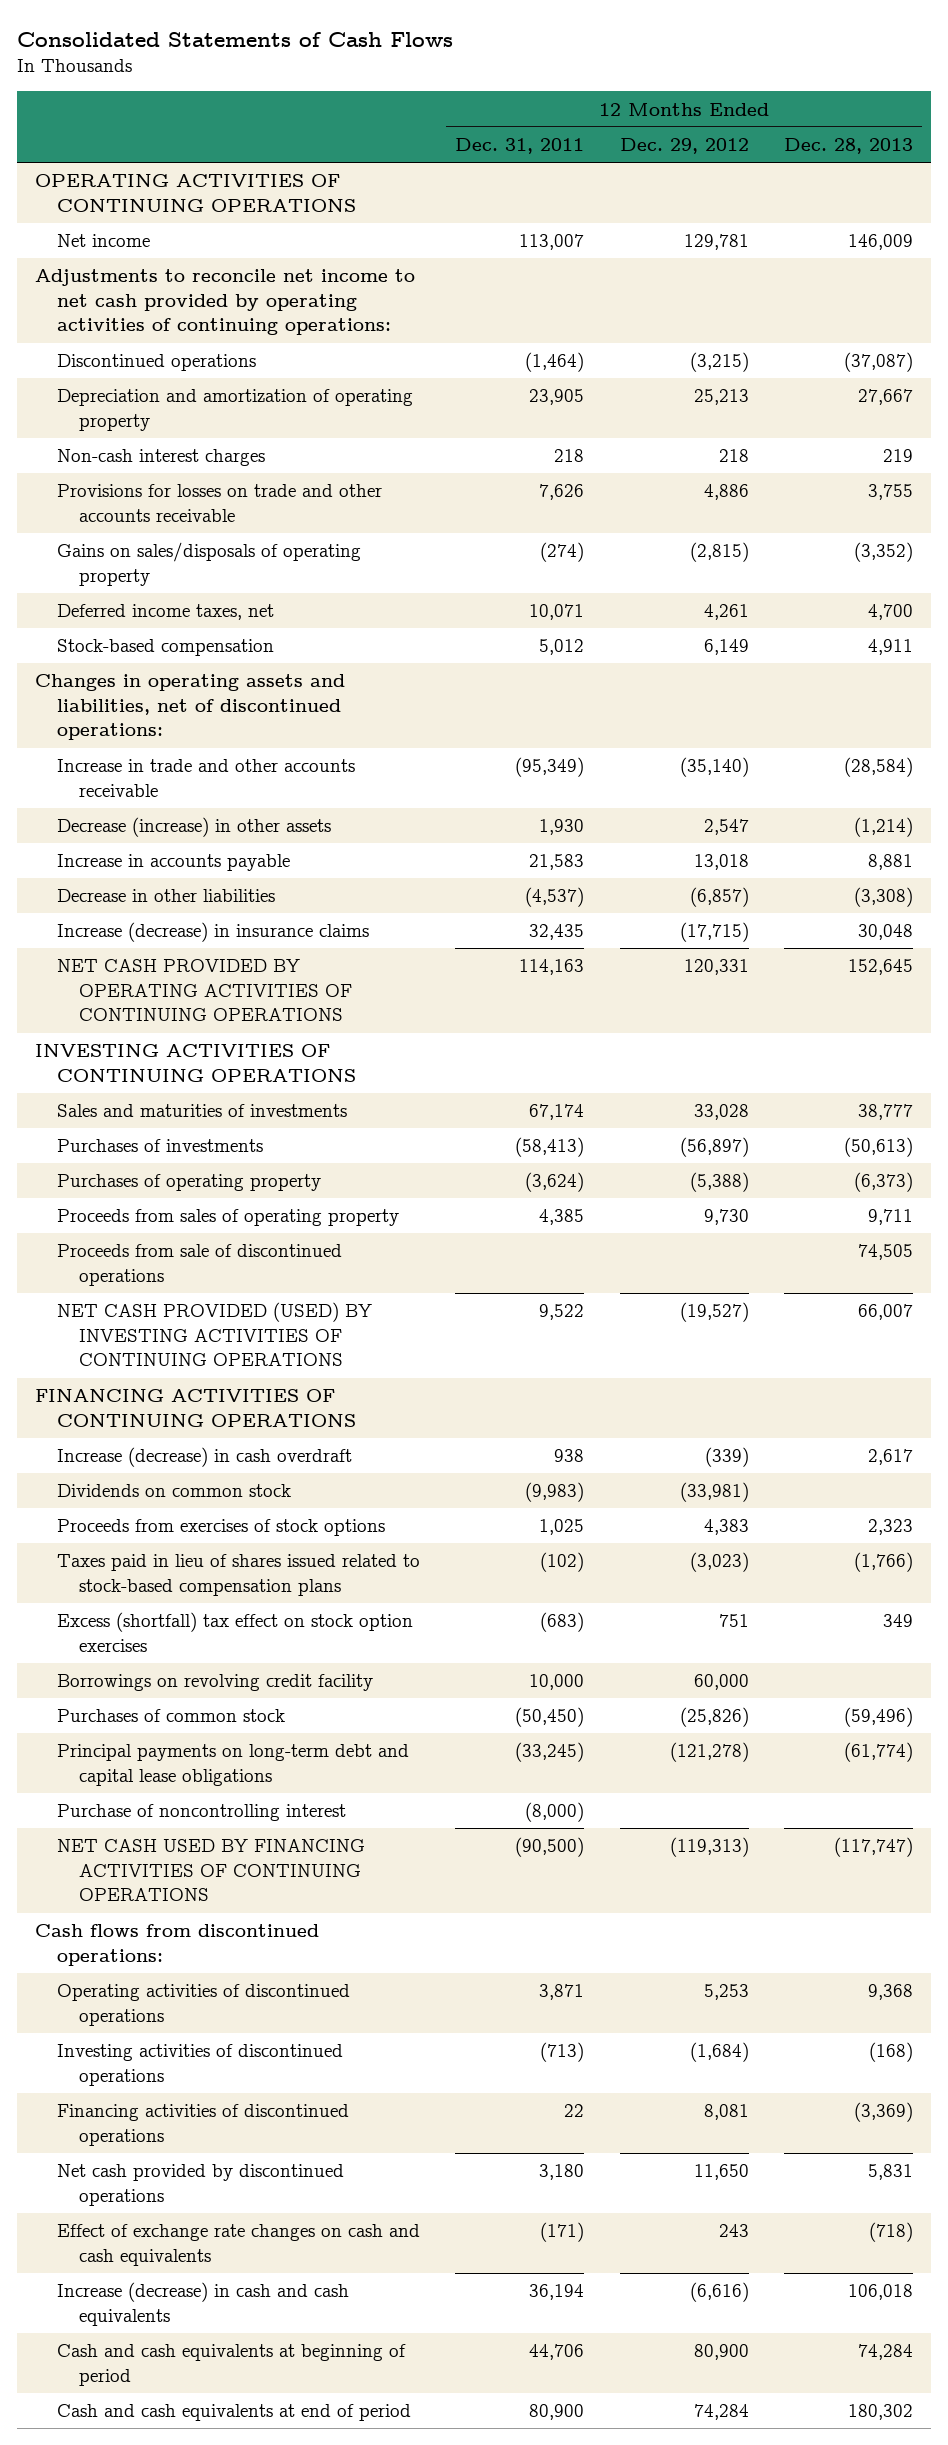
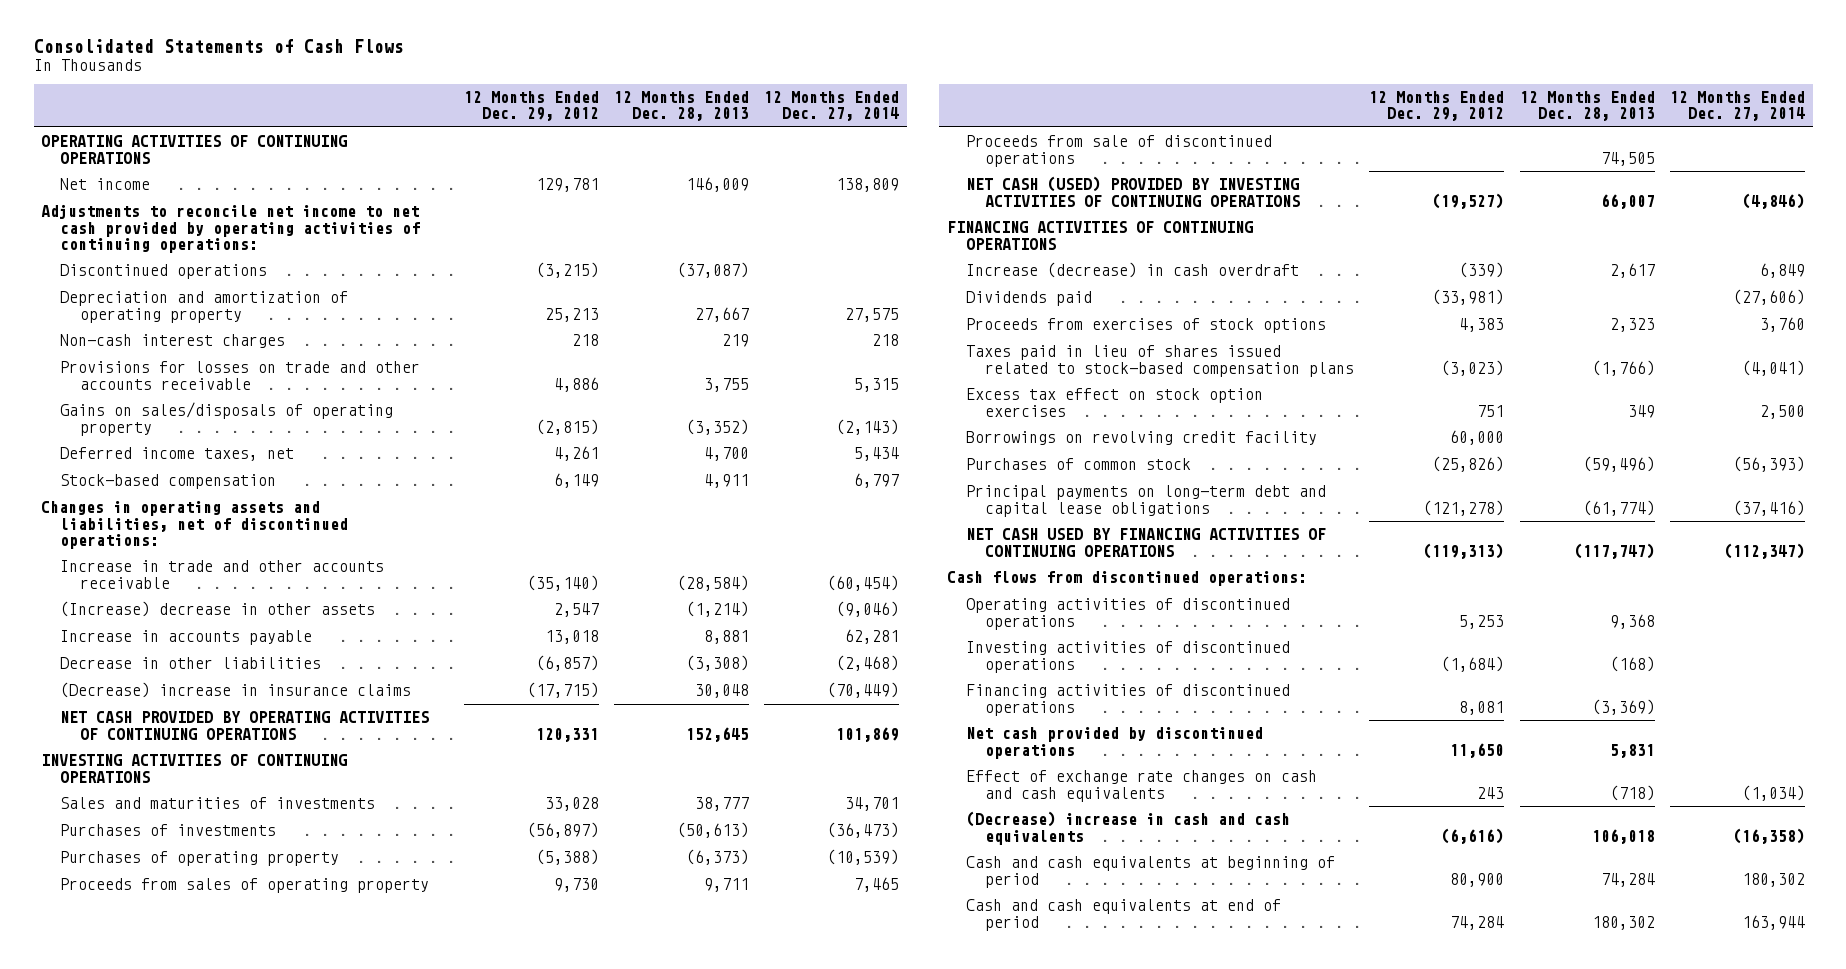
- | 12 Months Ended Dec. 31, 2011 | 12 Months Ended Dec. 29, 2012 | 12 Months Ended Dec. 28, 2013
+ | 12 Months Ended Dec. 29, 2012 | 12 Months Ended Dec. 28, 2013 | 12 Months Ended Dec. 27, 2014
- Decrease (increase) in other assets | 1,930 | 2,547 | (1,214)
+ (Increase) decrease in other assets | 2,547 | (1,214) | (9,046)
- Increase (decrease) in insurance claims | 32,435 | (17,715) | 30,048
+ (Decrease) increase in insurance claims | (17,715) | 30,048 | (70,449)
- NET CASH PROVIDED (USED) BY INVESTING ACTIVITIES OF CONTINUING OPERATIONS | 9,522 | (19,527) | 66,007
+ NET CASH (USED) PROVIDED BY INVESTING ACTIVITIES OF CONTINUING OPERATIONS | (19,527) | 66,007 | (4,846)
- Dividends on common stock | (9,983) | (33,981) |
+ Dividends paid | (33,981) | | (27,606)
- Excess (shortfall) tax effect on stock option exercises | (683) | 751 | 349
+ Excess tax effect on stock option exercises | 751 | 349 | 2,500
- Purchase of noncontrolling interest | (8,000) | |
- Increase (decrease) in cash and cash equivalents | 36,194 | (6,616) | 106,018
+ (Decrease) increase in cash and cash equivalents | (6,616) | 106,018 | (16,358)

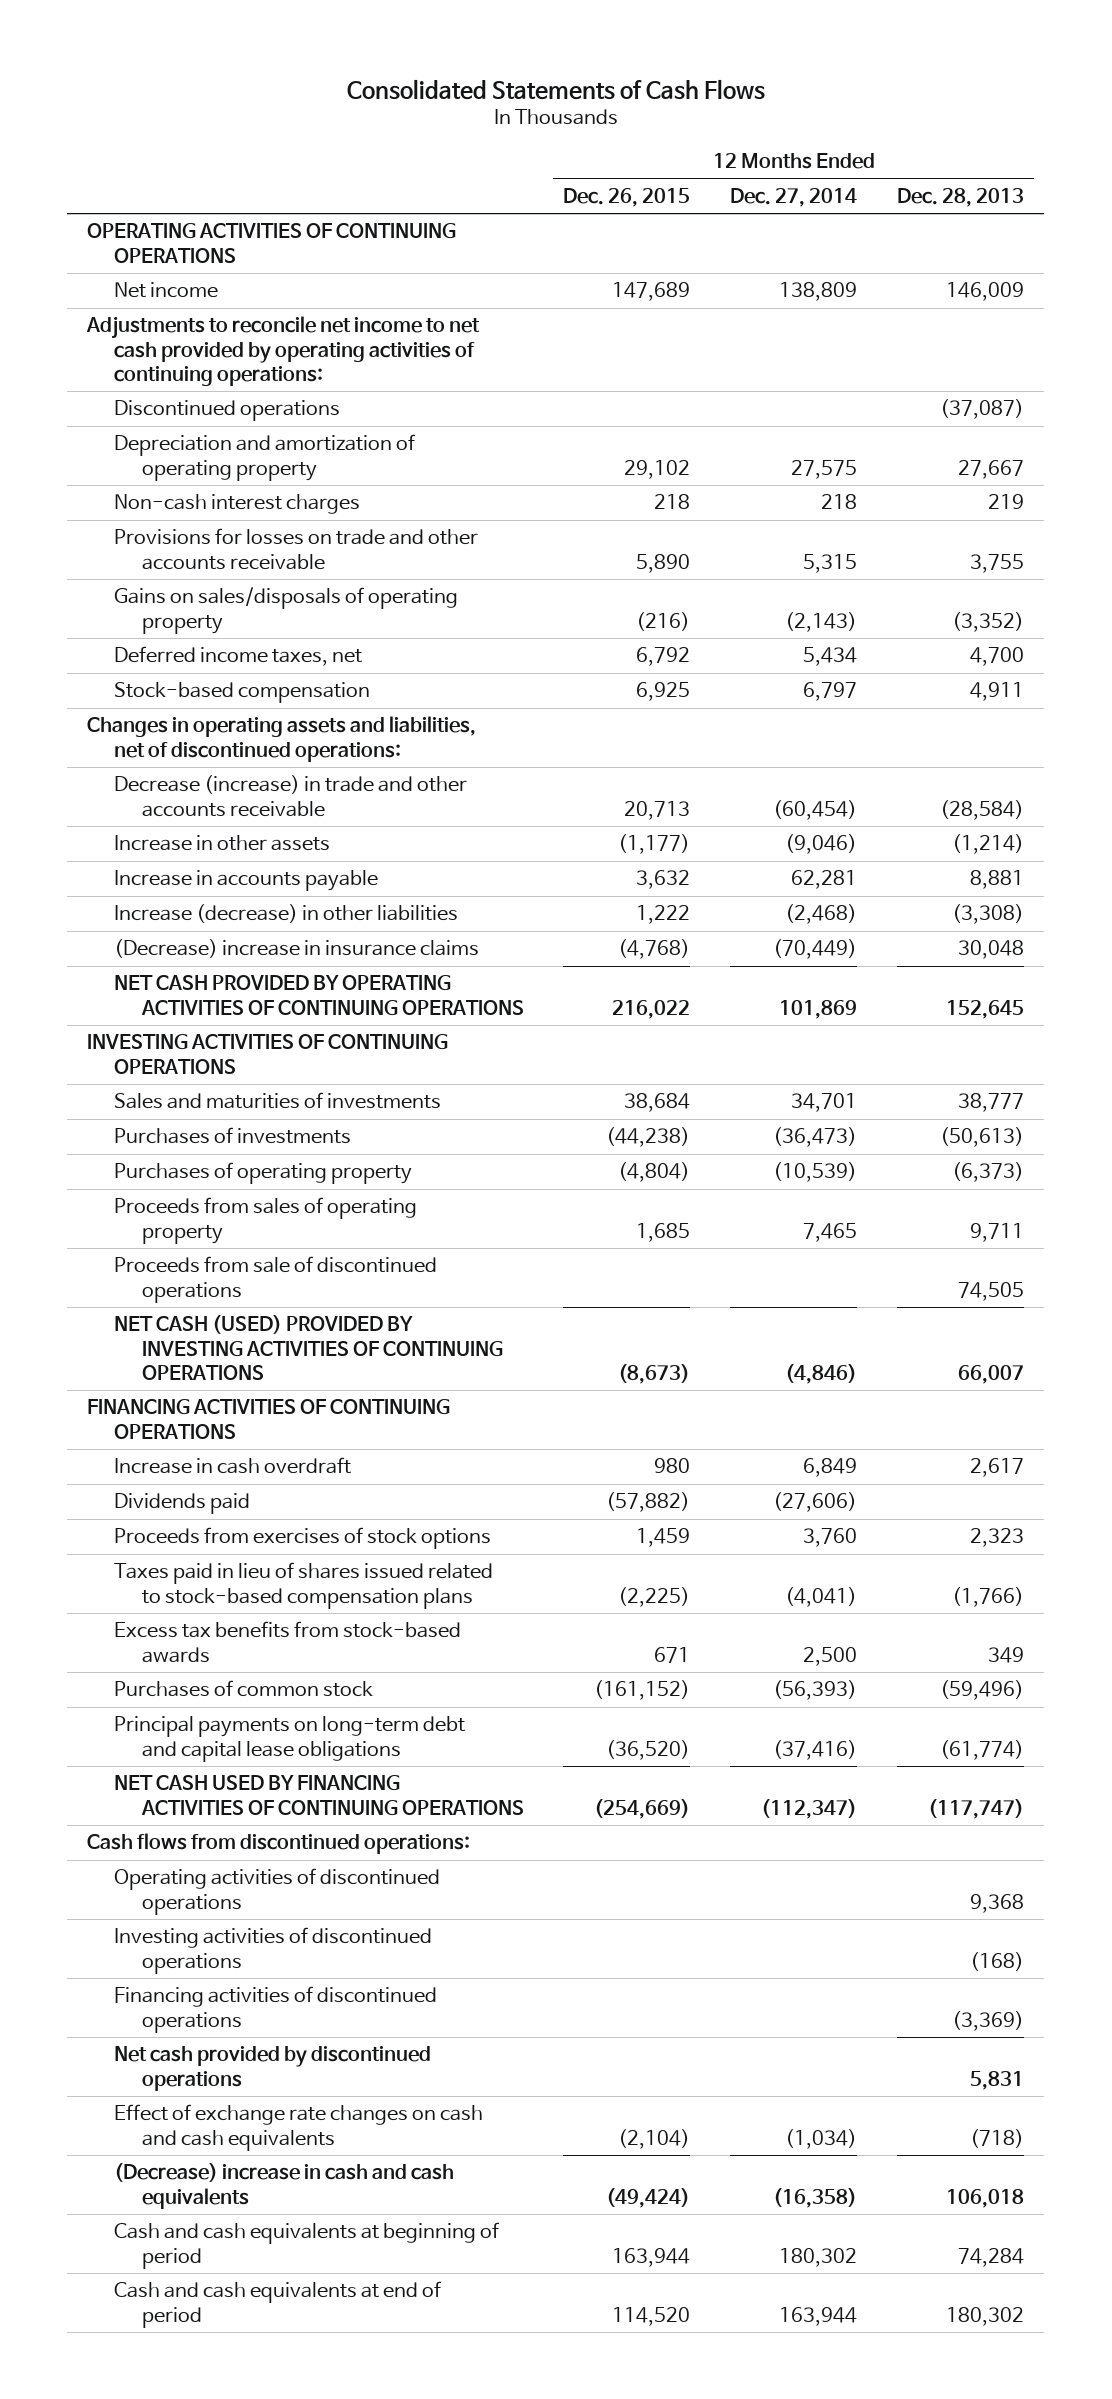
- | 12 Months Ended Dec. 29, 2012 | 12 Months Ended Dec. 28, 2013 | 12 Months Ended Dec. 27, 2014
+ | 12 Months Ended Dec. 26, 2015 | 12 Months Ended Dec. 27, 2014 | 12 Months Ended Dec. 28, 2013
- Increase in trade and other accounts receivable | (35,140) | (28,584) | (60,454)
- (Increase) decrease in other assets | 2,547 | (1,214) | (9,046)
+ Decrease (increase) in trade and other accounts receivable | 20,713 | (60,454) | (28,584)
+ Increase in other assets | (1,177) | (9,046) | (1,214)
- Decrease in other liabilities | (6,857) | (3,308) | (2,468)
+ Increase (decrease) in other liabilities | 1,222 | (2,468) | (3,308)
- Increase (decrease) in cash overdraft | (339) | 2,617 | 6,849
+ Increase in cash overdraft | 980 | 6,849 | 2,617
- Excess tax effect on stock option exercises | 751 | 349 | 2,500
- Borrowings on revolving credit facility | 60,000 | |
+ Excess tax benefits from stock-based awards | 671 | 2,500 | 349

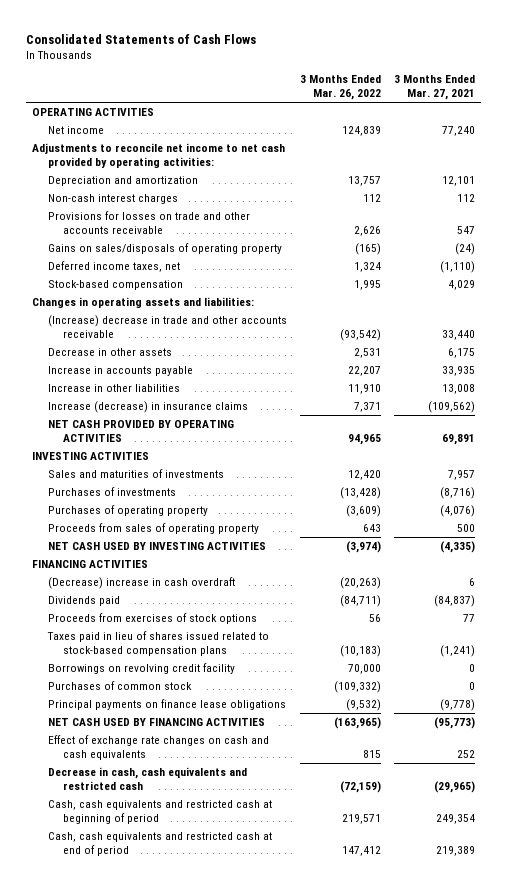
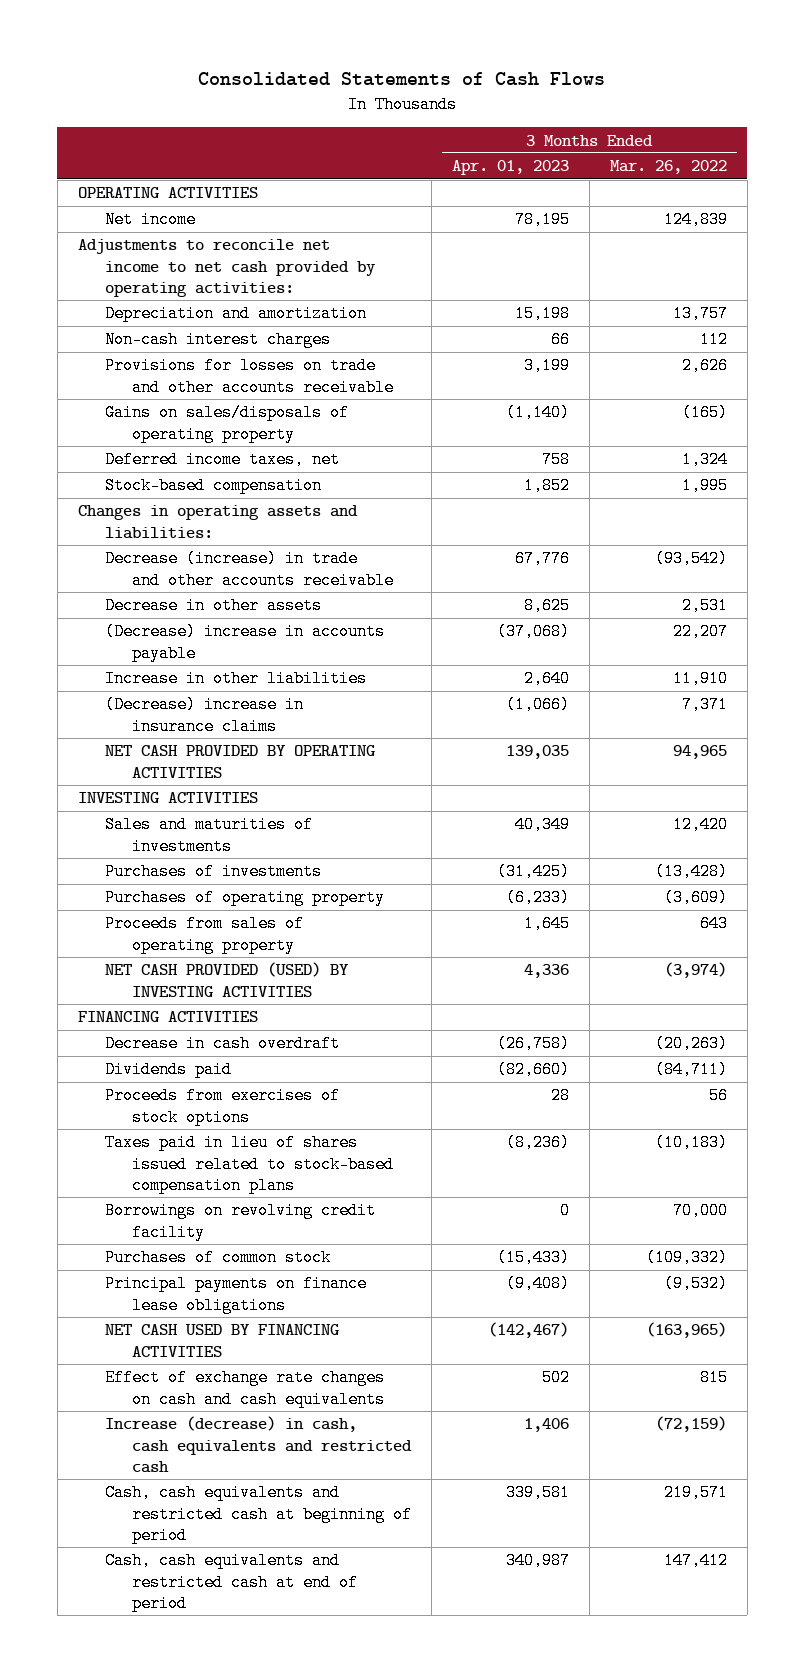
- | 3 Months Ended Mar. 26, 2022 | 3 Months Ended Mar. 27, 2021
+ | 3 Months Ended Apr. 01, 2023 | 3 Months Ended Mar. 26, 2022
- (Increase) decrease in trade and other accounts receivable | (93,542) | 33,440
+ Decrease (increase) in trade and other accounts receivable | 67,776 | (93,542)
- Increase in accounts payable | 22,207 | 33,935
+ (Decrease) increase in accounts payable | (37,068) | 22,207
- Increase (decrease) in insurance claims | 7,371 | (109,562)
+ (Decrease) increase in insurance claims | (1,066) | 7,371
- NET CASH USED BY INVESTING ACTIVITIES | (3,974) | (4,335)
+ NET CASH PROVIDED (USED) BY INVESTING ACTIVITIES | 4,336 | (3,974)
- (Decrease) increase in cash overdraft | (20,263) | 6
+ Decrease in cash overdraft | (26,758) | (20,263)
- Decrease in cash, cash equivalents and restricted cash | (72,159) | (29,965)
+ Increase (decrease) in cash, cash equivalents and restricted cash | 1,406 | (72,159)

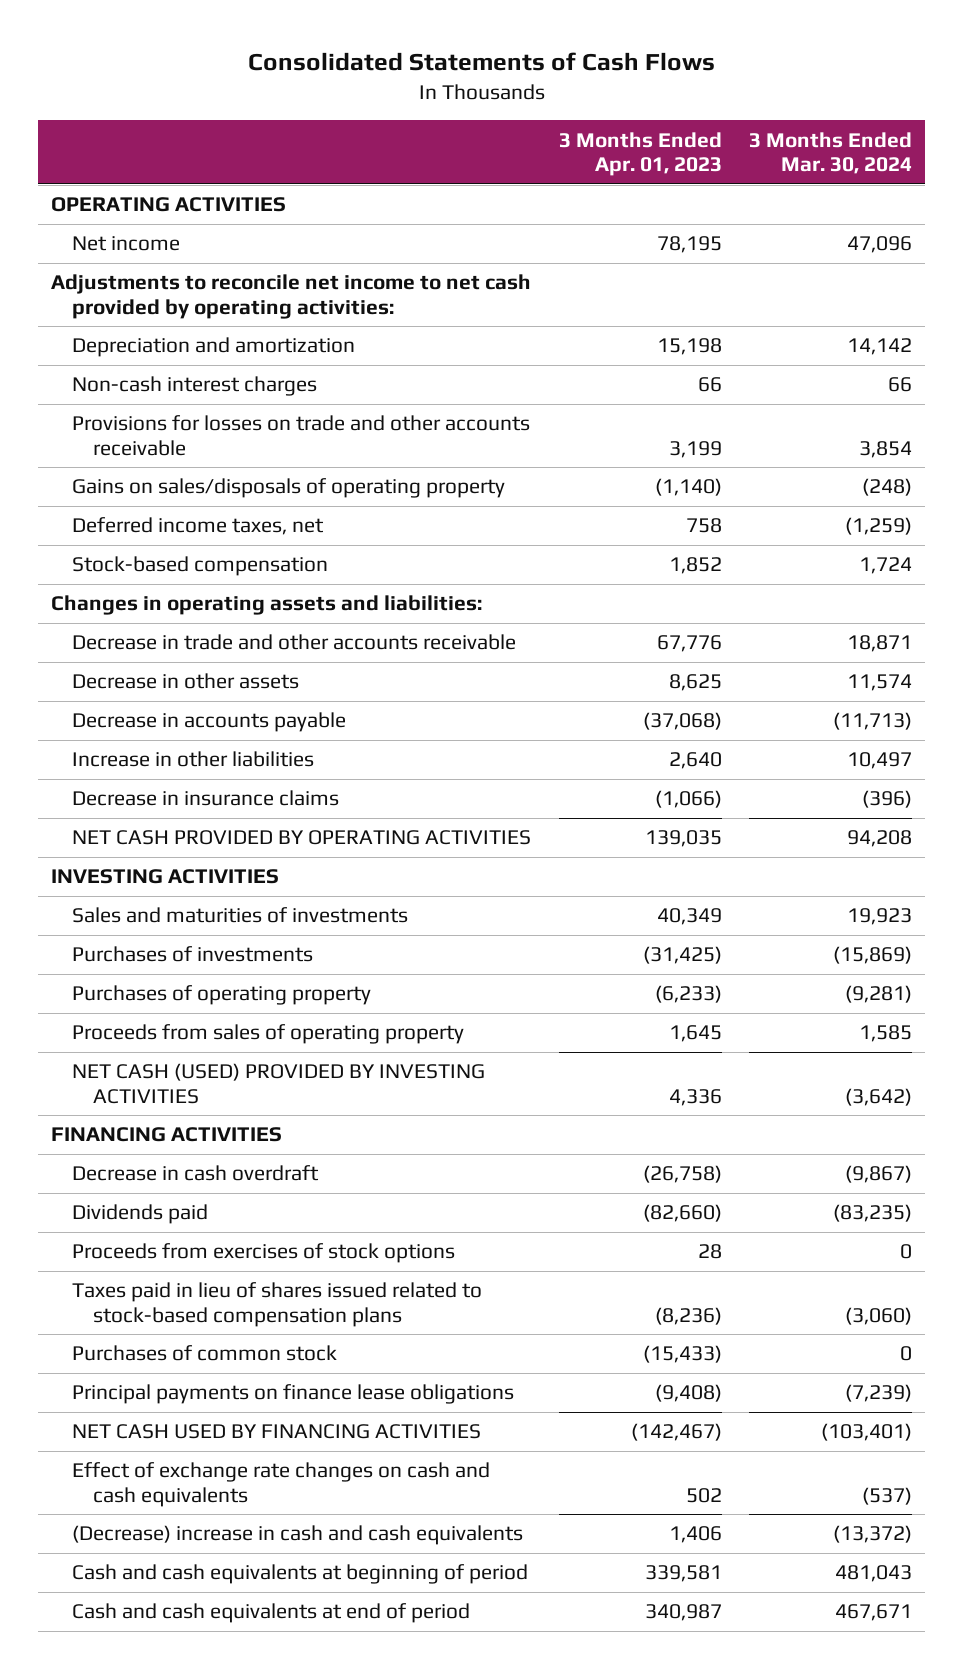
- | 3 Months Ended Apr. 01, 2023 | 3 Months Ended Mar. 26, 2022
+ | 3 Months Ended Apr. 01, 2023 | 3 Months Ended Mar. 30, 2024
- Decrease (increase) in trade and other accounts receivable | 67,776 | (93,542)
+ Decrease in trade and other accounts receivable | 67,776 | 18,871
- (Decrease) increase in accounts payable | (37,068) | 22,207
+ Decrease in accounts payable | (37,068) | (11,713)
- (Decrease) increase in insurance claims | (1,066) | 7,371
+ Decrease in insurance claims | (1,066) | (396)
- NET CASH PROVIDED (USED) BY INVESTING ACTIVITIES | 4,336 | (3,974)
+ NET CASH (USED) PROVIDED BY INVESTING ACTIVITIES | 4,336 | (3,642)
- Borrowings on revolving credit facility | 0 | 70,000
- Increase (decrease) in cash, cash equivalents and restricted cash | 1,406 | (72,159)
- Cash, cash equivalents and restricted cash at beginning of period | 339,581 | 219,571
- Cash, cash equivalents and restricted cash at end of period | 340,987 | 147,412
+ (Decrease) increase in cash and cash equivalents | 1,406 | (13,372)
+ Cash and cash equivalents at beginning of period | 339,581 | 481,043
+ Cash and cash equivalents at end of period | 340,987 | 467,671

